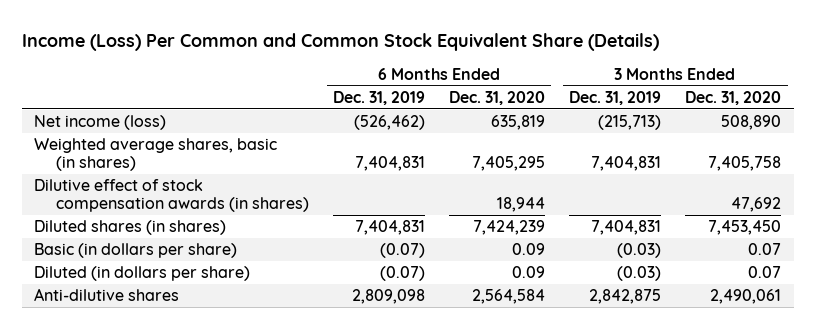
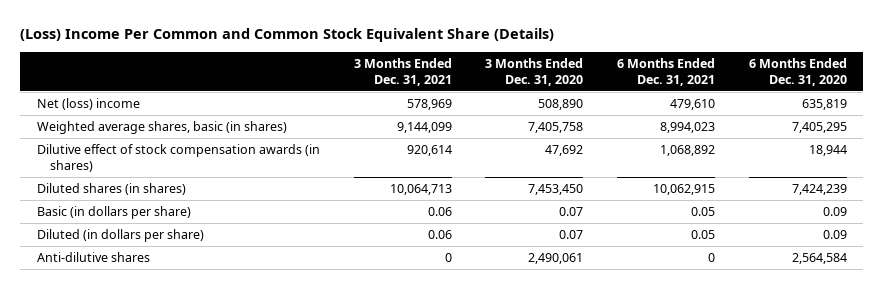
- Income (Loss) Per Common and Common Stock Equivalent Share (Details)
+ (Loss) Income Per Common and Common Stock Equivalent Share (Details)
- | 6 Months Ended Dec. 31, 2019 | 6 Months Ended Dec. 31, 2020 | 3 Months Ended Dec. 31, 2019 | 3 Months Ended Dec. 31, 2020
+ | 3 Months Ended Dec. 31, 2021 | 3 Months Ended Dec. 31, 2020 | 6 Months Ended Dec. 31, 2021 | 6 Months Ended Dec. 31, 2020
- Net income (loss) | (526,462) | 635,819 | (215,713) | 508,890
+ Net (loss) income | 578,969 | 508,890 | 479,610 | 635,819

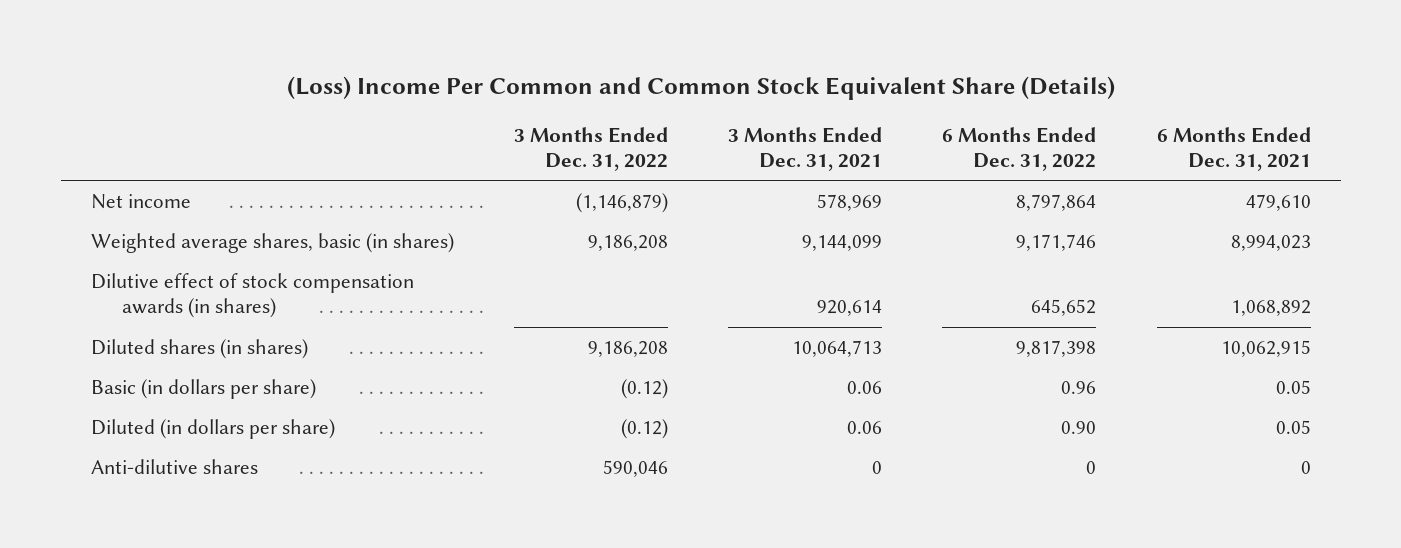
- | 3 Months Ended Dec. 31, 2021 | 3 Months Ended Dec. 31, 2020 | 6 Months Ended Dec. 31, 2021 | 6 Months Ended Dec. 31, 2020
+ | 3 Months Ended Dec. 31, 2022 | 3 Months Ended Dec. 31, 2021 | 6 Months Ended Dec. 31, 2022 | 6 Months Ended Dec. 31, 2021
- Net (loss) income | 578,969 | 508,890 | 479,610 | 635,819
+ Net income | (1,146,879) | 578,969 | 8,797,864 | 479,610

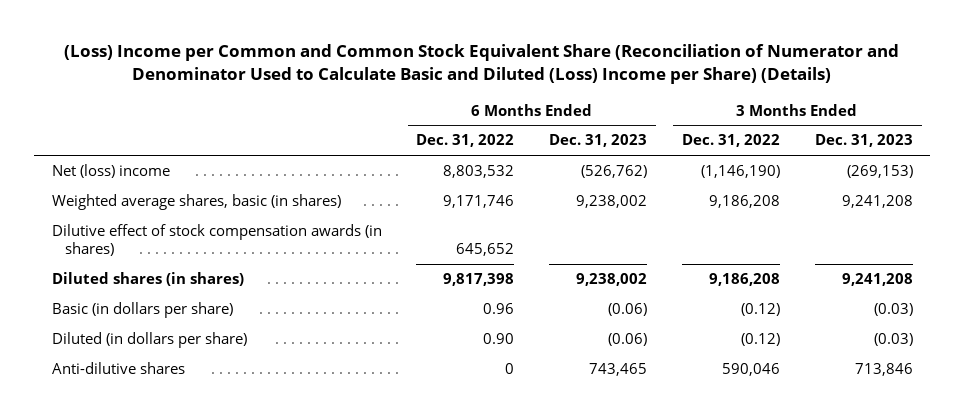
- (Loss) Income Per Common and Common Stock Equivalent Share (Details)
+ (Loss) Income per Common and Common Stock Equivalent Share (Reconciliation of Numerator and Denominator Used to Calculate Basic and Diluted (Loss) Income per Share) (Details)
- | 3 Months Ended Dec. 31, 2022 | 3 Months Ended Dec. 31, 2021 | 6 Months Ended Dec. 31, 2022 | 6 Months Ended Dec. 31, 2021
+ | 6 Months Ended Dec. 31, 2022 | 6 Months Ended Dec. 31, 2023 | 3 Months Ended Dec. 31, 2022 | 3 Months Ended Dec. 31, 2023
- Net income | (1,146,879) | 578,969 | 8,797,864 | 479,610
+ Net (loss) income | 8,803,532 | (526,762) | (1,146,190) | (269,153)

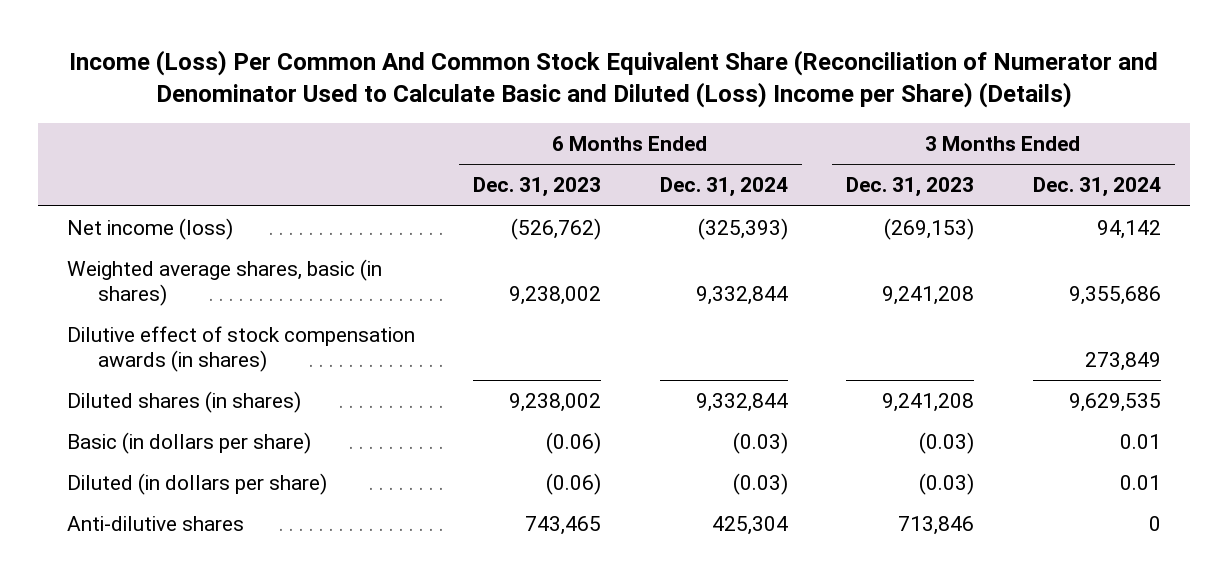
- (Loss) Income per Common and Common Stock Equivalent Share (Reconciliation of Numerator and Denominator Used to Calculate Basic and Diluted (Loss) Income per Share) (Details)
+ Income (Loss) Per Common And Common Stock Equivalent Share (Reconciliation of Numerator and Denominator Used to Calculate Basic and Diluted (Loss) Income per Share) (Details)
- | 6 Months Ended Dec. 31, 2022 | 6 Months Ended Dec. 31, 2023 | 3 Months Ended Dec. 31, 2022 | 3 Months Ended Dec. 31, 2023
+ | 6 Months Ended Dec. 31, 2023 | 6 Months Ended Dec. 31, 2024 | 3 Months Ended Dec. 31, 2023 | 3 Months Ended Dec. 31, 2024
- Net (loss) income | 8,803,532 | (526,762) | (1,146,190) | (269,153)
+ Net income (loss) | (526,762) | (325,393) | (269,153) | 94,142

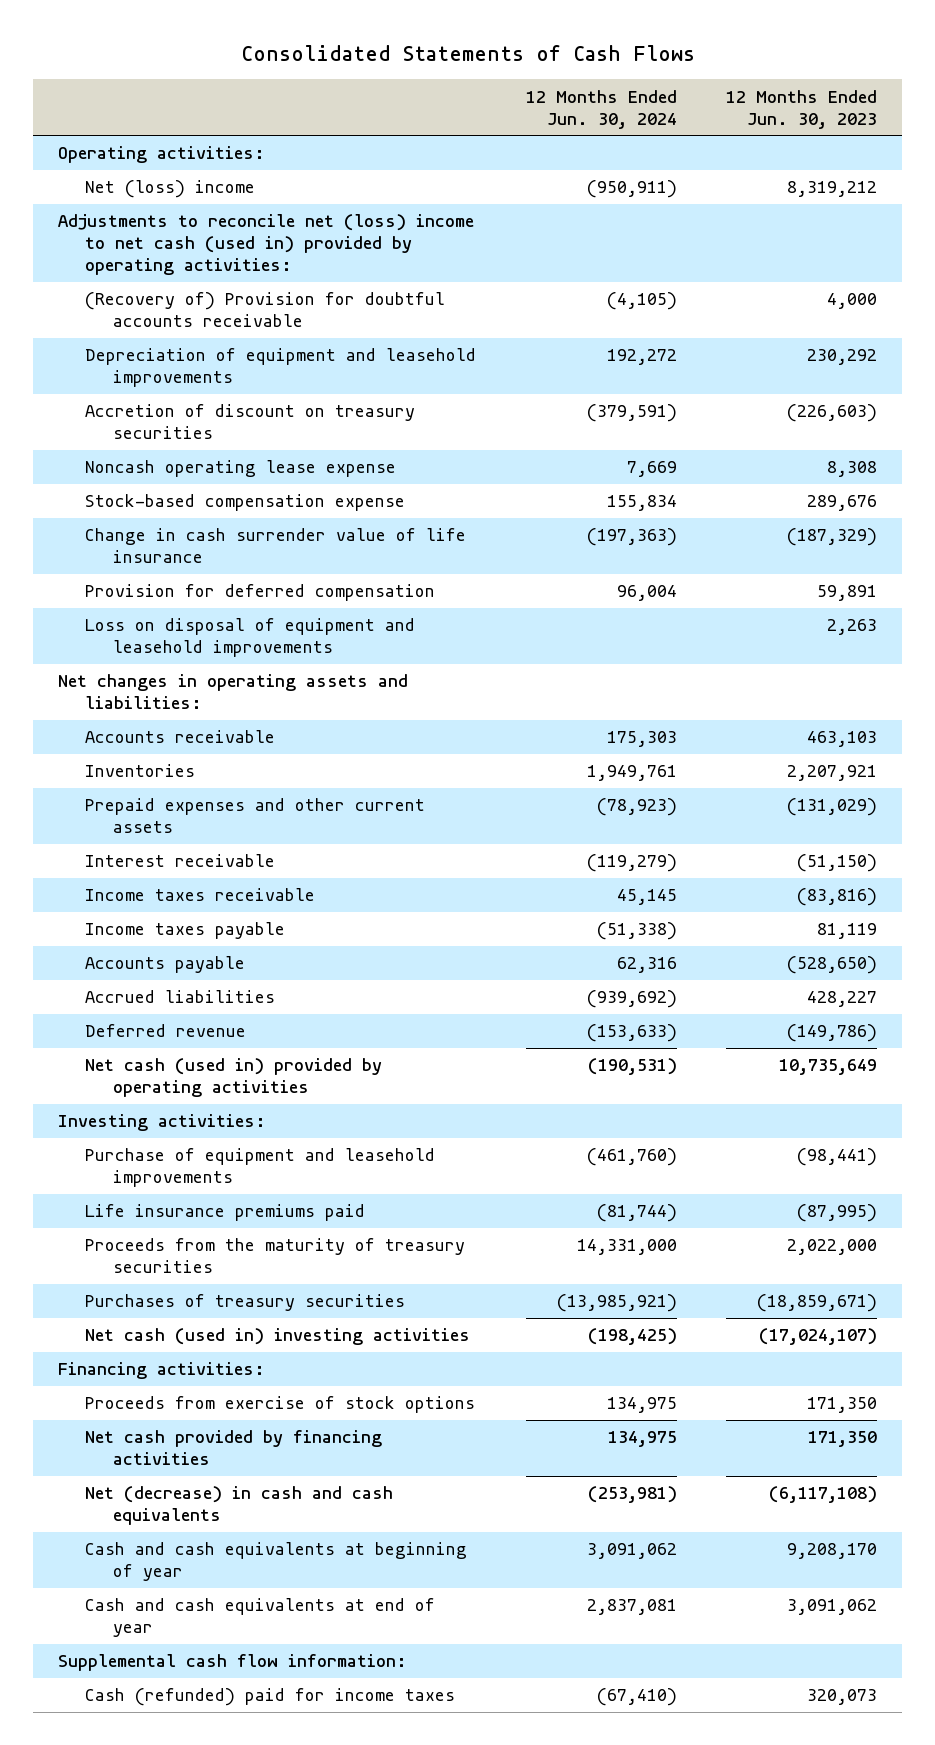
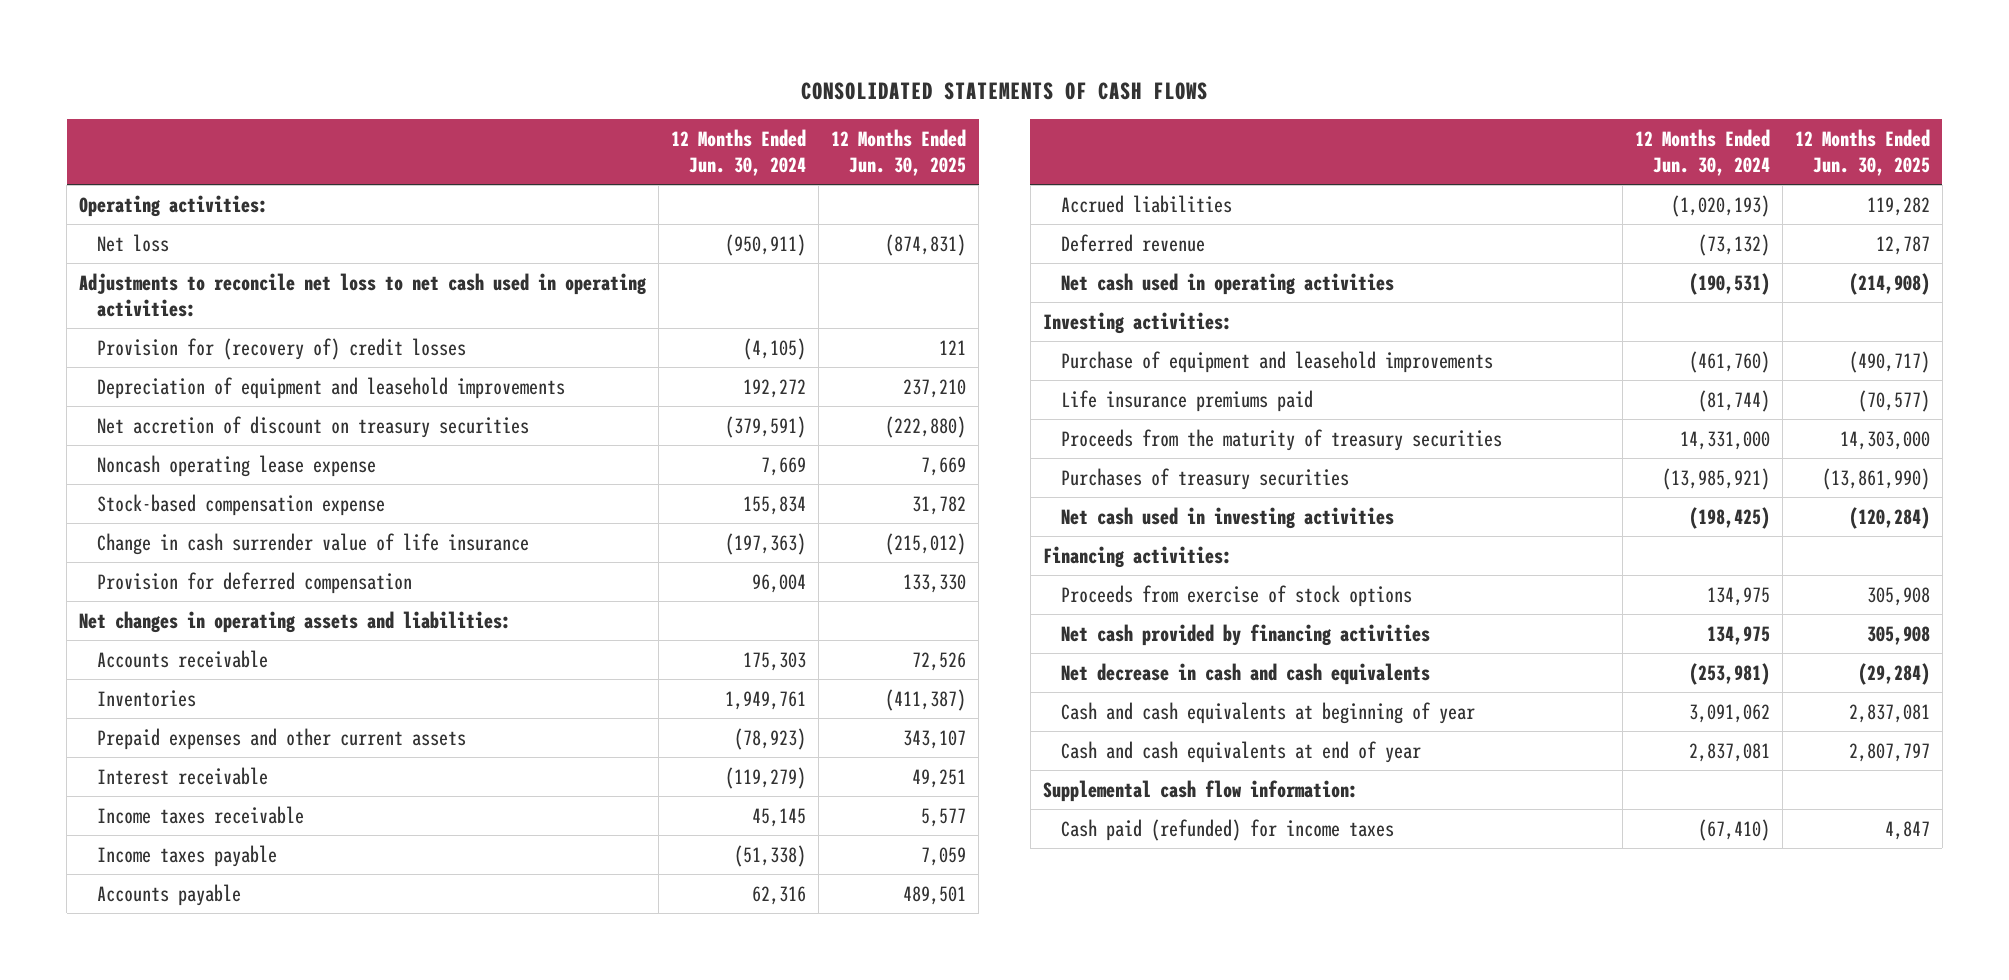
- Consolidated Statements of Cash Flows
+ CONSOLIDATED STATEMENTS OF CASH FLOWS
- | 12 Months Ended Jun. 30, 2024 | 12 Months Ended Jun. 30, 2023
+ | 12 Months Ended Jun. 30, 2024 | 12 Months Ended Jun. 30, 2025
- Net (loss) income | (950,911) | 8,319,212
- Adjustments to reconcile net (loss) income to net cash (used in) provided by operating activities:
- (Recovery of) Provision for doubtful accounts receivable | (4,105) | 4,000
+ Net loss | (950,911) | (874,831)
+ Adjustments to reconcile net loss to net cash used in operating activities:
+ Provision for (recovery of) credit losses | (4,105) | 121
- Accretion of discount on treasury securities | (379,591) | (226,603)
+ Net accretion of discount on treasury securities | (379,591) | (222,880)
- Loss on disposal of equipment and leasehold improvements | | 2,263
- Accrued liabilities | (939,692) | 428,227
- Deferred revenue | (153,633) | (149,786)
- Net cash (used in) provided by operating activities | (190,531) | 10,735,649
+ Accrued liabilities | (1,020,193) | 119,282
+ Deferred revenue | (73,132) | 12,787
+ Net cash used in operating activities | (190,531) | (214,908)
- Net cash (used in) investing activities | (198,425) | (17,024,107)
+ Net cash used in investing activities | (198,425) | (120,284)
- Net (decrease) in cash and cash equivalents | (253,981) | (6,117,108)
+ Net decrease in cash and cash equivalents | (253,981) | (29,284)
- Cash (refunded) paid for income taxes | (67,410) | 320,073
+ Cash paid (refunded) for income taxes | (67,410) | 4,847

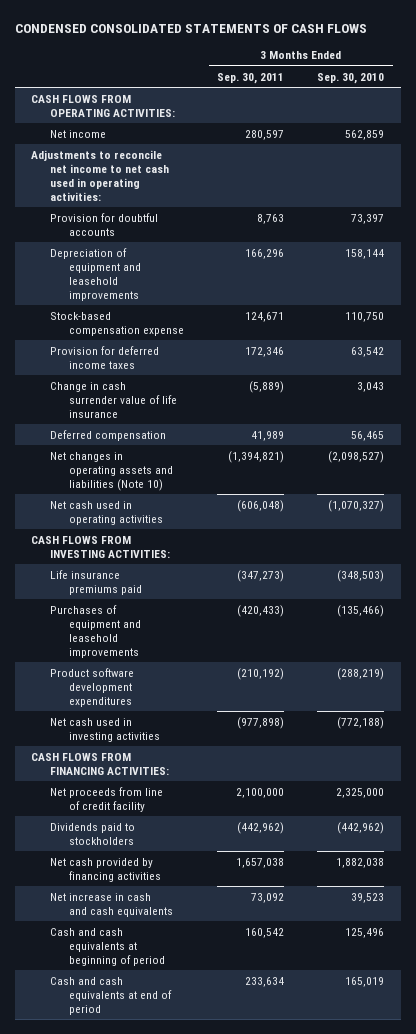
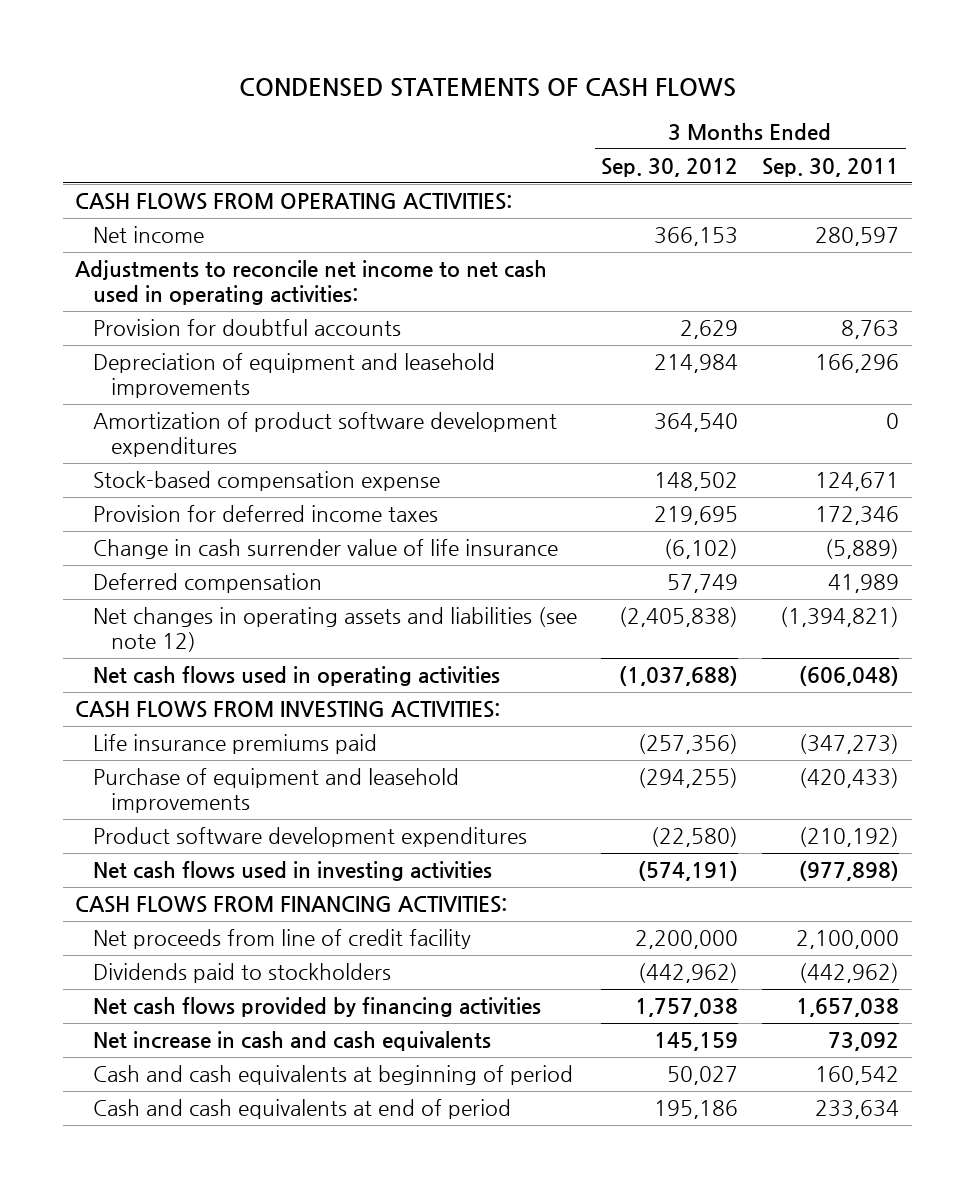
- CONDENSED CONSOLIDATED STATEMENTS OF CASH FLOWS
+ CONDENSED STATEMENTS OF CASH FLOWS
- | 3 Months Ended Sep. 30, 2011 | 3 Months Ended Sep. 30, 2010
+ | 3 Months Ended Sep. 30, 2012 | 3 Months Ended Sep. 30, 2011
+ Amortization of product software development expenditures | 364,540 | 0
- Net changes in operating assets and liabilities (Note 10) | (1,394,821) | (2,098,527)
- Net cash used in operating activities | (606,048) | (1,070,327)
+ Net changes in operating assets and liabilities (see note 12) | (2,405,838) | (1,394,821)
+ Net cash flows used in operating activities | (1,037,688) | (606,048)
- Purchases of equipment and leasehold improvements | (420,433) | (135,466)
+ Purchase of equipment and leasehold improvements | (294,255) | (420,433)
- Net cash used in investing activities | (977,898) | (772,188)
+ Net cash flows used in investing activities | (574,191) | (977,898)
- Net cash provided by financing activities | 1,657,038 | 1,882,038
+ Net cash flows provided by financing activities | 1,757,038 | 1,657,038

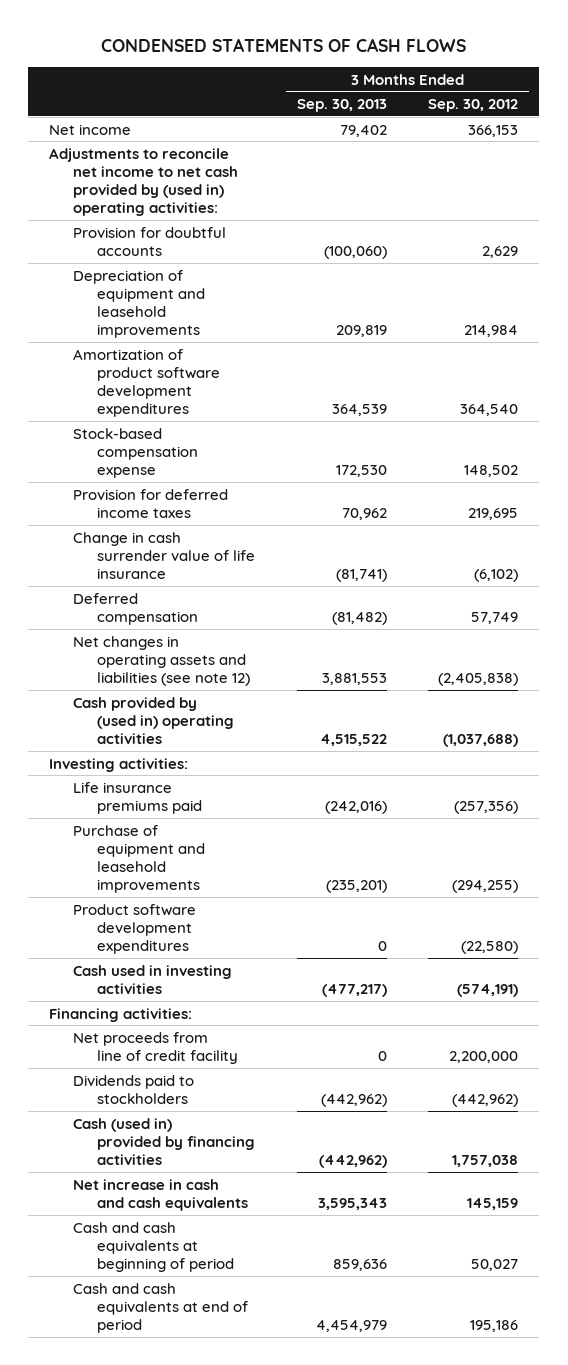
- | 3 Months Ended Sep. 30, 2012 | 3 Months Ended Sep. 30, 2011
+ | 3 Months Ended Sep. 30, 2013 | 3 Months Ended Sep. 30, 2012
- CASH FLOWS FROM OPERATING ACTIVITIES:
- Adjustments to reconcile net income to net cash used in operating activities:
+ Adjustments to reconcile net income to net cash provided by (used in) operating activities:
- Net cash flows used in operating activities | (1,037,688) | (606,048)
- CASH FLOWS FROM INVESTING ACTIVITIES:
+ Cash provided by (used in) operating activities | 4,515,522 | (1,037,688)
+ Investing activities:
- Net cash flows used in investing activities | (574,191) | (977,898)
- CASH FLOWS FROM FINANCING ACTIVITIES:
+ Cash used in investing activities | (477,217) | (574,191)
+ Financing activities:
- Net cash flows provided by financing activities | 1,757,038 | 1,657,038
+ Cash (used in) provided by financing activities | (442,962) | 1,757,038

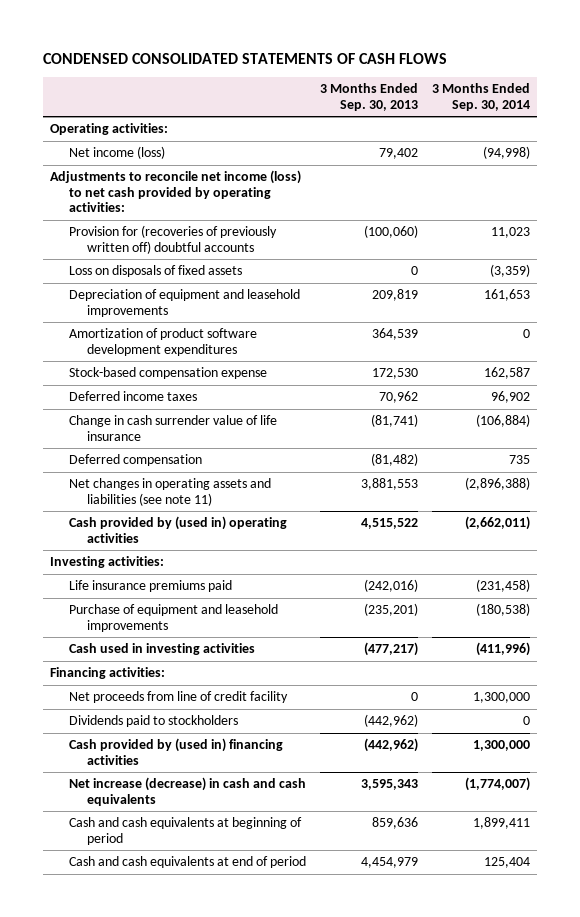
- CONDENSED STATEMENTS OF CASH FLOWS
+ CONDENSED CONSOLIDATED STATEMENTS OF CASH FLOWS
- | 3 Months Ended Sep. 30, 2013 | 3 Months Ended Sep. 30, 2012
+ | 3 Months Ended Sep. 30, 2013 | 3 Months Ended Sep. 30, 2014
- Net income | 79,402 | 366,153
- Adjustments to reconcile net income to net cash provided by (used in) operating activities:
- Provision for doubtful accounts | (100,060) | 2,629
+ Operating activities:
+ Net income (loss) | 79,402 | (94,998)
+ Adjustments to reconcile net income (loss) to net cash provided by operating activities:
+ Provision for (recoveries of previously written off) doubtful accounts | (100,060) | 11,023
+ Loss on disposals of fixed assets | 0 | (3,359)
- Provision for deferred income taxes | 70,962 | 219,695
+ Deferred income taxes | 70,962 | 96,902
- Net changes in operating assets and liabilities (see note 12) | 3,881,553 | (2,405,838)
+ Net changes in operating assets and liabilities (see note 11) | 3,881,553 | (2,896,388)
- Product software development expenditures | 0 | (22,580)
- Cash (used in) provided by financing activities | (442,962) | 1,757,038
- Net increase in cash and cash equivalents | 3,595,343 | 145,159
+ Cash provided by (used in) financing activities | (442,962) | 1,300,000
+ Net increase (decrease) in cash and cash equivalents | 3,595,343 | (1,774,007)

